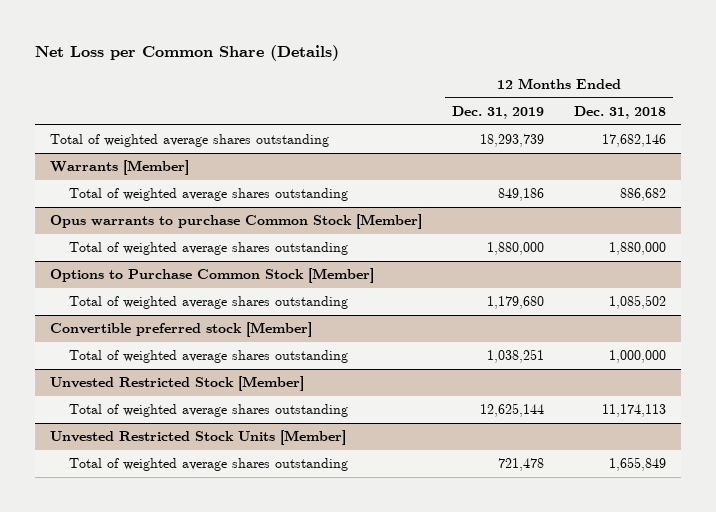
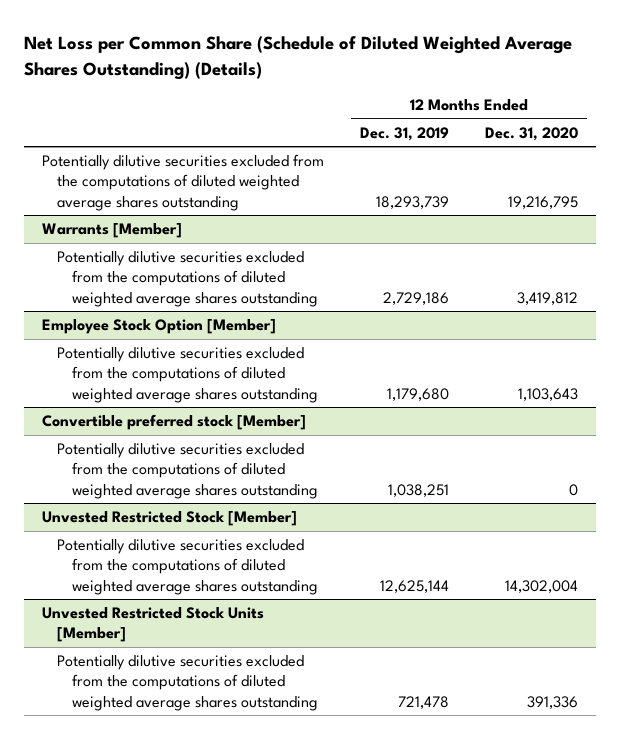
- Net Loss per Common Share (Details)
+ Net Loss per Common Share (Schedule of Diluted Weighted Average Shares Outstanding) (Details)
- | 12 Months Ended Dec. 31, 2019 | 12 Months Ended Dec. 31, 2018
+ | 12 Months Ended Dec. 31, 2019 | 12 Months Ended Dec. 31, 2020
- Total of weighted average shares outstanding | 18,293,739 | 17,682,146
+ Potentially dilutive securities excluded from the computations of diluted weighted average shares outstanding | 18,293,739 | 19,216,795
@ Warrants [Member]
- Total of weighted average shares outstanding | 849,186 | 886,682
- Opus warrants to purchase Common Stock [Member]
- Total of weighted average shares outstanding | 1,880,000 | 1,880,000
- Options to Purchase Common Stock [Member]
- Total of weighted average shares outstanding | 1,179,680 | 1,085,502
@ Warrants [Member]
+ Potentially dilutive securities excluded from the computations of diluted weighted average shares outstanding | 2,729,186 | 3,419,812
+ Employee Stock Option [Member]
+ Potentially dilutive securities excluded from the computations of diluted weighted average shares outstanding | 1,179,680 | 1,103,643
@ Convertible preferred stock [Member]
- Total of weighted average shares outstanding | 1,038,251 | 1,000,000
+ Potentially dilutive securities excluded from the computations of diluted weighted average shares outstanding | 1,038,251 | 0
@ Unvested Restricted Stock [Member]
- Total of weighted average shares outstanding | 12,625,144 | 11,174,113
+ Potentially dilutive securities excluded from the computations of diluted weighted average shares outstanding | 12,625,144 | 14,302,004
@ Unvested Restricted Stock Units [Member]
- Total of weighted average shares outstanding | 721,478 | 1,655,849
+ Potentially dilutive securities excluded from the computations of diluted weighted average shares outstanding | 721,478 | 391,336

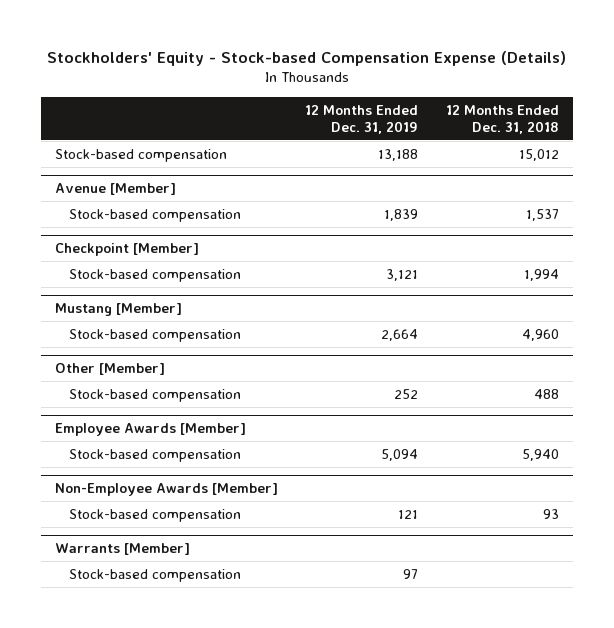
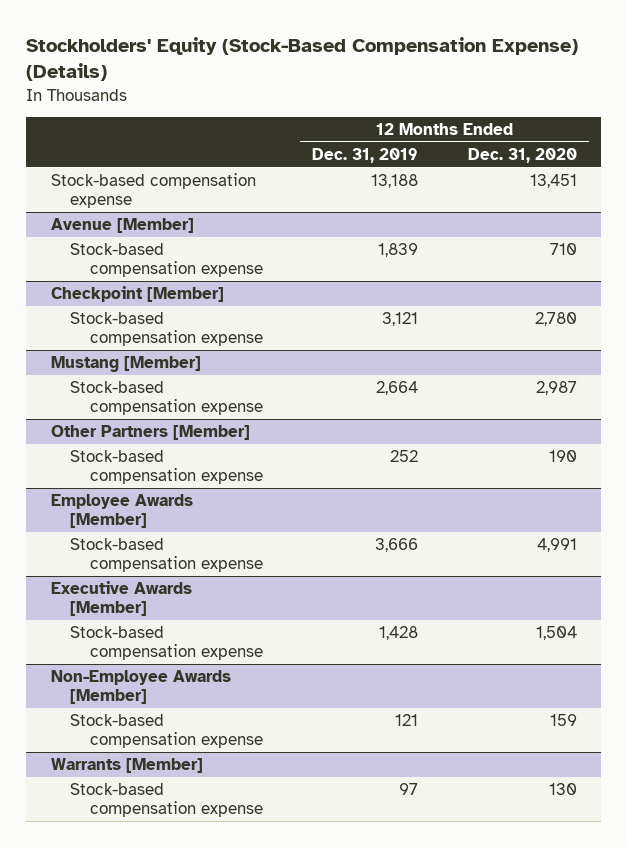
- Stockholders' Equity - Stock-based Compensation Expense (Details)
+ Stockholders' Equity (Stock-Based Compensation Expense) (Details)
- | 12 Months Ended Dec. 31, 2019 | 12 Months Ended Dec. 31, 2018
+ | 12 Months Ended Dec. 31, 2019 | 12 Months Ended Dec. 31, 2020
- Stock-based compensation | 13,188 | 15,012
+ Stock-based compensation expense | 13,188 | 13,451
@ Avenue [Member]
- Stock-based compensation | 1,839 | 1,537
+ Stock-based compensation expense | 1,839 | 710
@ Checkpoint [Member]
- Stock-based compensation | 3,121 | 1,994
+ Stock-based compensation expense | 3,121 | 2,780
@ Mustang [Member]
- Stock-based compensation | 2,664 | 4,960
- Other [Member]
- Stock-based compensation | 252 | 488
@ Mustang [Member]
+ Stock-based compensation expense | 2,664 | 2,987
+ Other Partners [Member]
+ Stock-based compensation expense | 252 | 190
@ Employee Awards [Member]
- Stock-based compensation | 5,094 | 5,940
+ Stock-based compensation expense | 3,666 | 4,991
+ Executive Awards [Member]
+ Stock-based compensation expense | 1,428 | 1,504
@ Non-Employee Awards [Member]
- Stock-based compensation | 121 | 93
+ Stock-based compensation expense | 121 | 159
@ Warrants [Member]
- Stock-based compensation | 97 |
+ Stock-based compensation expense | 97 | 130

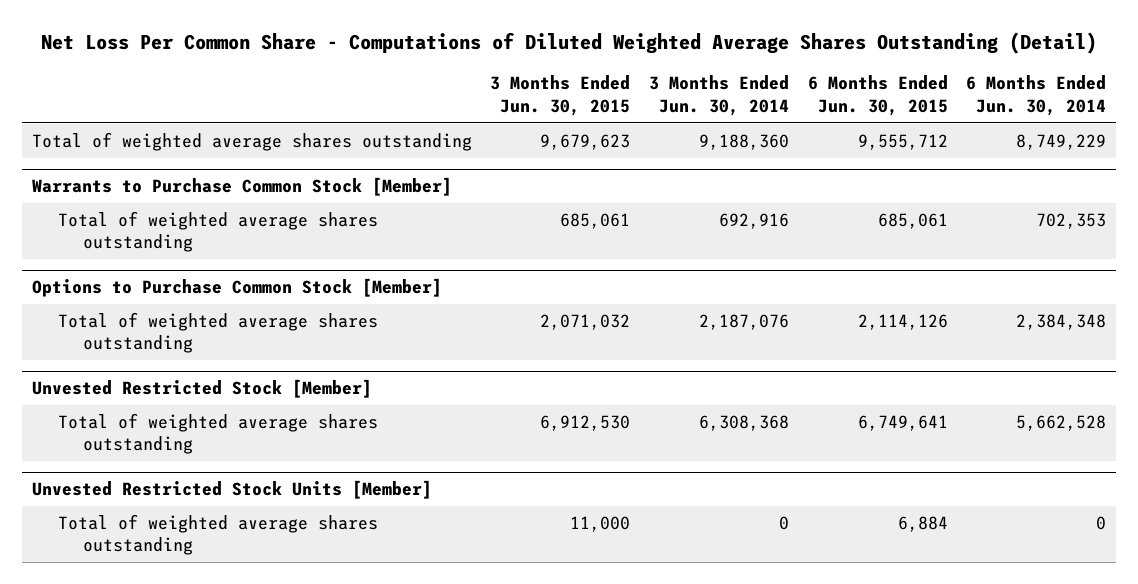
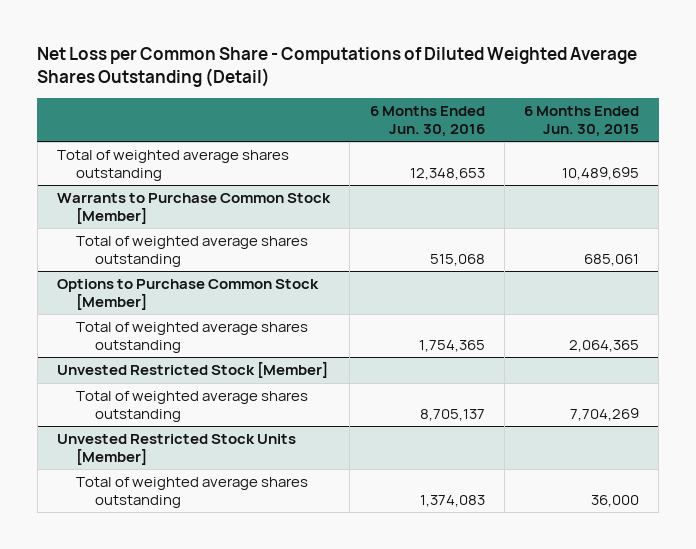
- Net Loss Per Common Share - Computations of Diluted Weighted Average Shares Outstanding (Detail)
+ Net Loss per Common Share - Computations of Diluted Weighted Average Shares Outstanding (Detail)
- | 3 Months Ended Jun. 30, 2015 | 3 Months Ended Jun. 30, 2014 | 6 Months Ended Jun. 30, 2015 | 6 Months Ended Jun. 30, 2014
+ | 6 Months Ended Jun. 30, 2016 | 6 Months Ended Jun. 30, 2015
- Total of weighted average shares outstanding | 9,679,623 | 9,188,360 | 9,555,712 | 8,749,229
+ Total of weighted average shares outstanding | 12,348,653 | 10,489,695
@ Options to Purchase Common Stock [Member]
- Total of weighted average shares outstanding | 2,071,032 | 2,187,076 | 2,114,126 | 2,384,348
+ Total of weighted average shares outstanding | 1,754,365 | 2,064,365
@ Unvested Restricted Stock [Member]
- Total of weighted average shares outstanding | 6,912,530 | 6,308,368 | 6,749,641 | 5,662,528
+ Total of weighted average shares outstanding | 8,705,137 | 7,704,269
@ Unvested Restricted Stock Units [Member]
- Total of weighted average shares outstanding | 11,000 | 0 | 6,884 | 0
+ Total of weighted average shares outstanding | 1,374,083 | 36,000

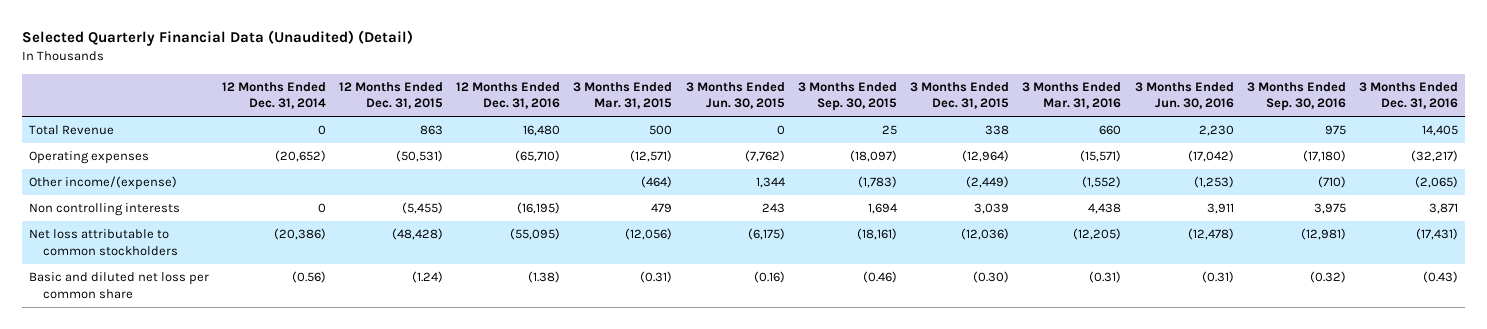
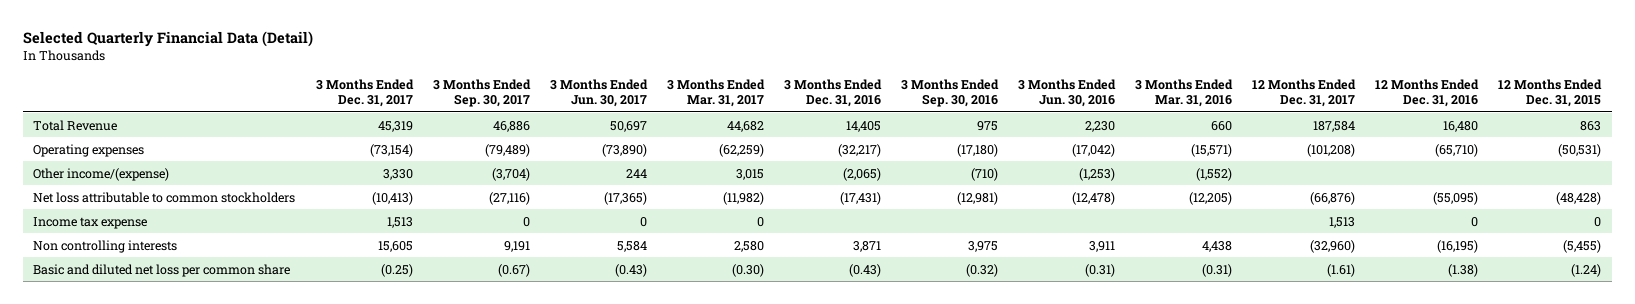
- Selected Quarterly Financial Data (Unaudited) (Detail)
+ Selected Quarterly Financial Data (Detail)
- | 12 Months Ended Dec. 31, 2014 | 12 Months Ended Dec. 31, 2015 | 12 Months Ended Dec. 31, 2016 | 3 Months Ended Mar. 31, 2015 | 3 Months Ended Jun. 30, 2015 | 3 Months Ended Sep. 30, 2015 | 3 Months Ended Dec. 31, 2015 | 3 Months Ended Mar. 31, 2016 | 3 Months Ended Jun. 30, 2016 | 3 Months Ended Sep. 30, 2016 | 3 Months Ended Dec. 31, 2016
+ | 3 Months Ended Dec. 31, 2017 | 3 Months Ended Sep. 30, 2017 | 3 Months Ended Jun. 30, 2017 | 3 Months Ended Mar. 31, 2017 | 3 Months Ended Dec. 31, 2016 | 3 Months Ended Sep. 30, 2016 | 3 Months Ended Jun. 30, 2016 | 3 Months Ended Mar. 31, 2016 | 12 Months Ended Dec. 31, 2017 | 12 Months Ended Dec. 31, 2016 | 12 Months Ended Dec. 31, 2015
+ Income tax expense | 1,513 | 0 | 0 | 0 | | | | | 1,513 | 0 | 0
moved down: Non controlling interests | 15,605 | 9,191 | 5,584 | 2,580 | 3,871 | 3,975 | 3,911 | 4,438 | (32,960) | (16,195) | (5,455)

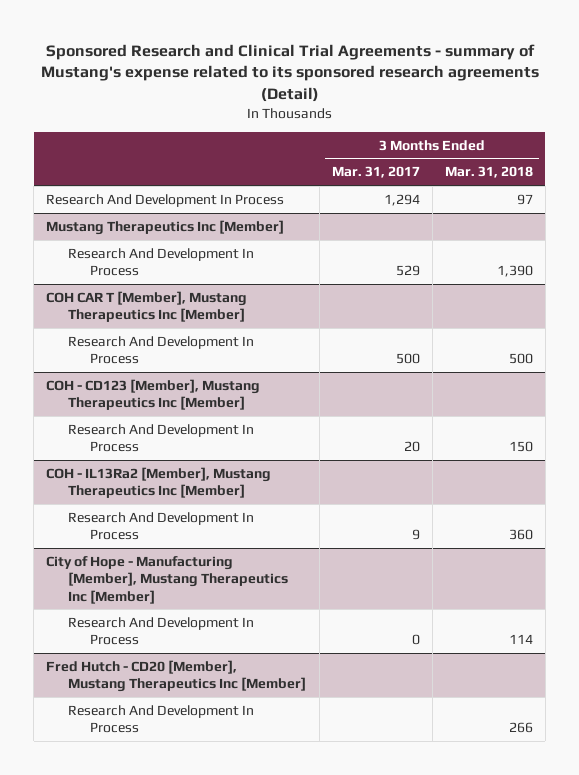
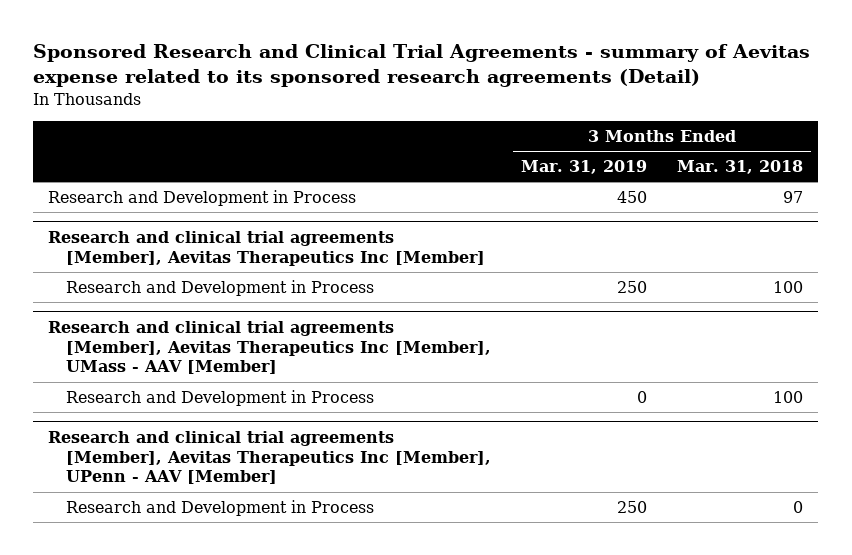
- Sponsored Research and Clinical Trial Agreements - summary of Mustang's expense related to its sponsored research agreements (Detail)
+ Sponsored Research and Clinical Trial Agreements - summary of Aevitas expense related to its sponsored research agreements (Detail)
- | 3 Months Ended Mar. 31, 2017 | 3 Months Ended Mar. 31, 2018
+ | 3 Months Ended Mar. 31, 2019 | 3 Months Ended Mar. 31, 2018
- Research And Development In Process | 1,294 | 97
- Mustang Therapeutics Inc [Member]
- Research And Development In Process | 529 | 1,390
- COH CAR T [Member], Mustang Therapeutics Inc [Member]
- Research And Development In Process | 500 | 500
- COH - CD123 [Member], Mustang Therapeutics Inc [Member]
- Research And Development In Process | 20 | 150
- COH - IL13Ra2 [Member], Mustang Therapeutics Inc [Member]
- Research And Development In Process | 9 | 360
- City of Hope - Manufacturing [Member], Mustang Therapeutics Inc [Member]
- Research And Development In Process | 0 | 114
- Fred Hutch - CD20 [Member], Mustang Therapeutics Inc [Member]
- Research And Development In Process | | 266
+ Research and Development in Process | 450 | 97
+ Research and clinical trial agreements [Member], Aevitas Therapeutics Inc [Member]
+ Research and Development in Process | 250 | 100
+ Research and clinical trial agreements [Member], Aevitas Therapeutics Inc [Member], UMass - AAV [Member]
+ Research and Development in Process | 0 | 100
+ Research and clinical trial agreements [Member], Aevitas Therapeutics Inc [Member], UPenn - AAV [Member]
+ Research and Development in Process | 250 | 0

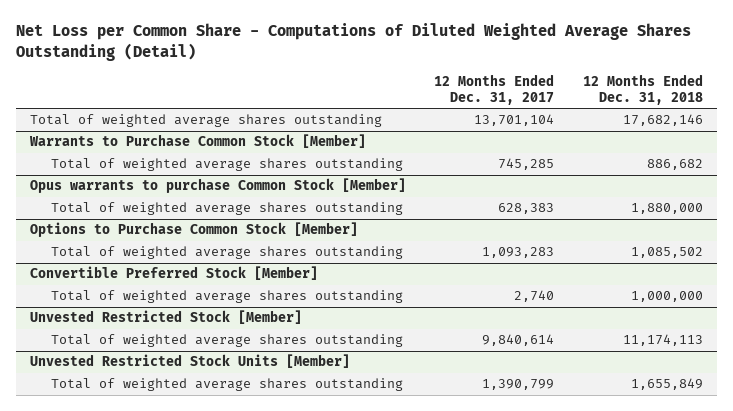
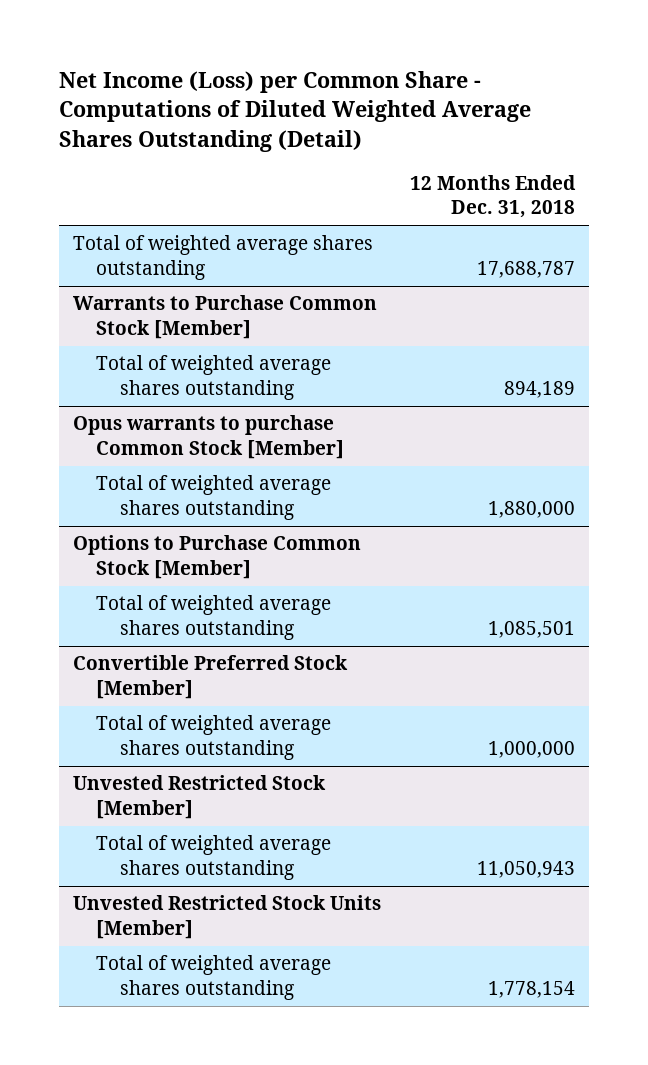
- Net Loss per Common Share - Computations of Diluted Weighted Average Shares Outstanding (Detail)
+ Net Income (Loss) per Common Share - Computations of Diluted Weighted Average Shares Outstanding (Detail)
- | 12 Months Ended Dec. 31, 2017 | 12 Months Ended Dec. 31, 2018
+ | 12 Months Ended Dec. 31, 2018
- Total of weighted average shares outstanding | 13,701,104 | 17,682,146
+ Total of weighted average shares outstanding | 17,688,787
@ Warrants to Purchase Common Stock [Member]
- Total of weighted average shares outstanding | 745,285 | 886,682
+ Total of weighted average shares outstanding | 894,189
@ Options to Purchase Common Stock [Member]
- Total of weighted average shares outstanding | 1,093,283 | 1,085,502
+ Total of weighted average shares outstanding | 1,085,501
@ Unvested Restricted Stock [Member]
- Total of weighted average shares outstanding | 9,840,614 | 11,174,113
+ Total of weighted average shares outstanding | 11,050,943
@ Unvested Restricted Stock Units [Member]
- Total of weighted average shares outstanding | 1,390,799 | 1,655,849
+ Total of weighted average shares outstanding | 1,778,154

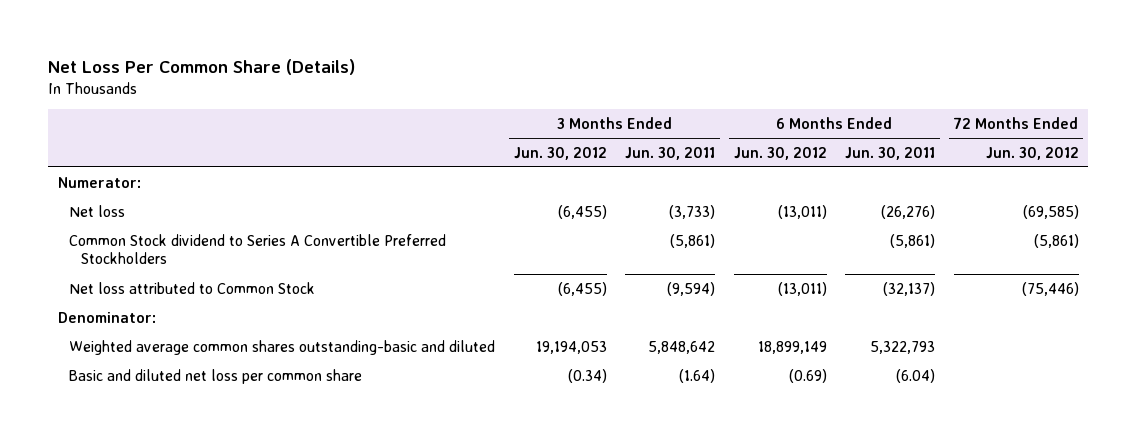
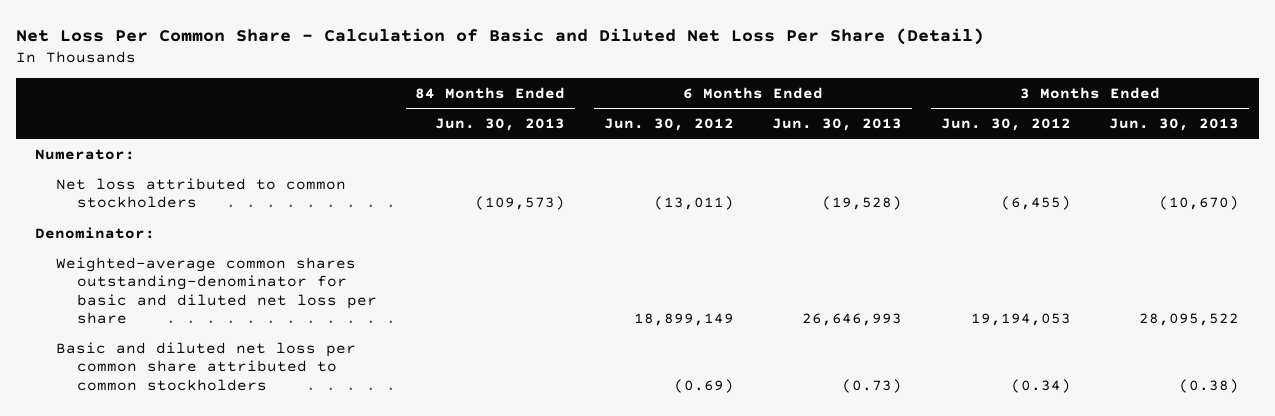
- Net Loss Per Common Share (Details)
+ Net Loss Per Common Share - Calculation of Basic and Diluted Net Loss Per Share (Detail)
- | 3 Months Ended Jun. 30, 2012 | 3 Months Ended Jun. 30, 2011 | 6 Months Ended Jun. 30, 2012 | 6 Months Ended Jun. 30, 2011 | 72 Months Ended Jun. 30, 2012
+ | 84 Months Ended Jun. 30, 2013 | 6 Months Ended Jun. 30, 2012 | 6 Months Ended Jun. 30, 2013 | 3 Months Ended Jun. 30, 2012 | 3 Months Ended Jun. 30, 2013
- Net loss | (6,455) | (3,733) | (13,011) | (26,276) | (69,585)
- Common Stock dividend to Series A Convertible Preferred Stockholders | | (5,861) | | (5,861) | (5,861)
- Net loss attributed to Common Stock | (6,455) | (9,594) | (13,011) | (32,137) | (75,446)
+ Net loss attributed to common stockholders | (109,573) | (13,011) | (19,528) | (6,455) | (10,670)
- Weighted average common shares outstanding-basic and diluted | 19,194,053 | 5,848,642 | 18,899,149 | 5,322,793 |
- Basic and diluted net loss per common share | (0.34) | (1.64) | (0.69) | (6.04) |
+ Weighted-average common shares outstanding-denominator for basic and diluted net loss per share | | 18,899,149 | 26,646,993 | 19,194,053 | 28,095,522
+ Basic and diluted net loss per common share attributed to common stockholders | | (0.69) | (0.73) | (0.34) | (0.38)

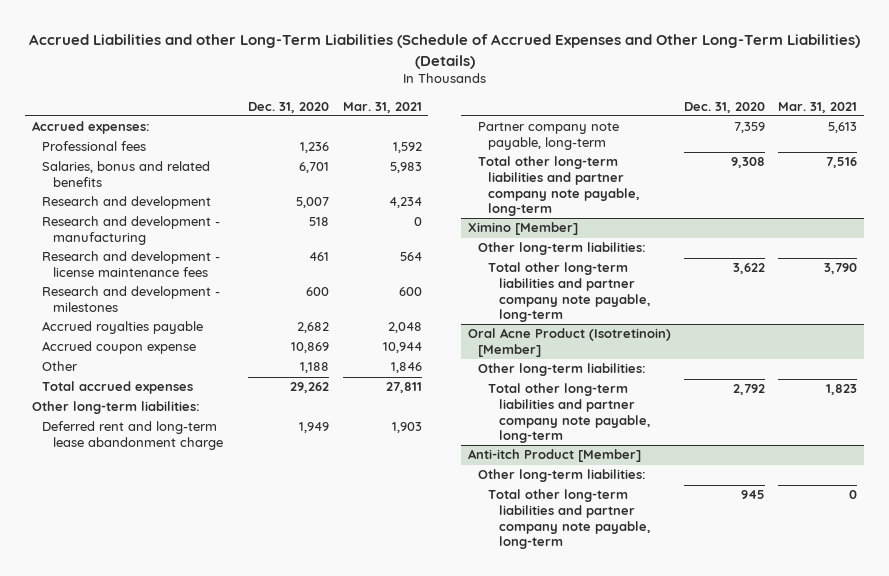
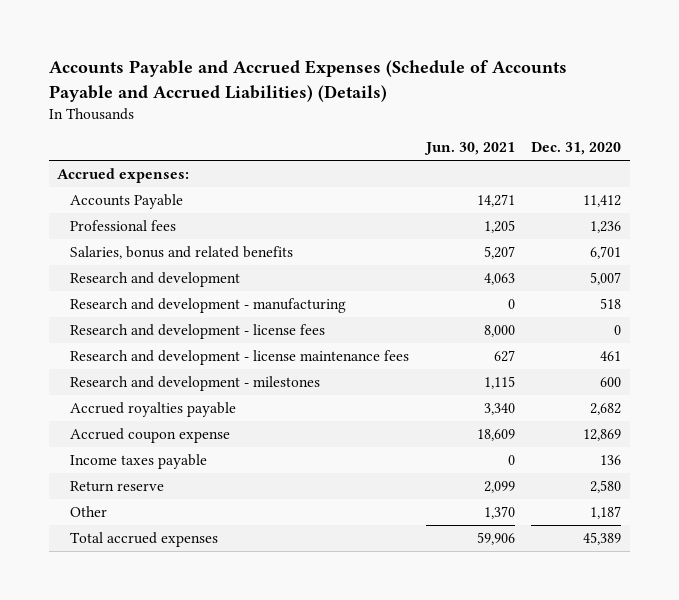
- Accrued Liabilities and other Long-Term Liabilities (Schedule of Accrued Expenses and Other Long-Term Liabilities) (Details)
+ Accounts Payable and Accrued Expenses (Schedule of Accounts Payable and Accrued Liabilities) (Details)
- | Dec. 31, 2020 | Mar. 31, 2021
+ | Jun. 30, 2021 | Dec. 31, 2020
+ Accounts Payable | 14,271 | 11,412
+ Research and development - license fees | 8,000 | 0
- Accrued coupon expense | 10,869 | 10,944
- Other | 1,188 | 1,846
- Total accrued expenses | 29,262 | 27,811
- Other long-term liabilities:
- Deferred rent and long-term lease abandonment charge | 1,949 | 1,903
- Partner company note payable, long-term | 7,359 | 5,613
- Total other long-term liabilities and partner company note payable, long-term | 9,308 | 7,516
- Ximino [Member]
- Other long-term liabilities:
- Total other long-term liabilities and partner company note payable, long-term | 3,622 | 3,790
- Oral Acne Product (Isotretinoin) [Member]
- Other long-term liabilities:
- Total other long-term liabilities and partner company note payable, long-term | 2,792 | 1,823
- Anti-itch Product [Member]
- Other long-term liabilities:
- Total other long-term liabilities and partner company note payable, long-term | 945 | 0
+ Accrued coupon expense | 18,609 | 12,869
+ Income taxes payable | 0 | 136
+ Return reserve | 2,099 | 2,580
+ Other | 1,370 | 1,187
+ Total accrued expenses | 59,906 | 45,389

